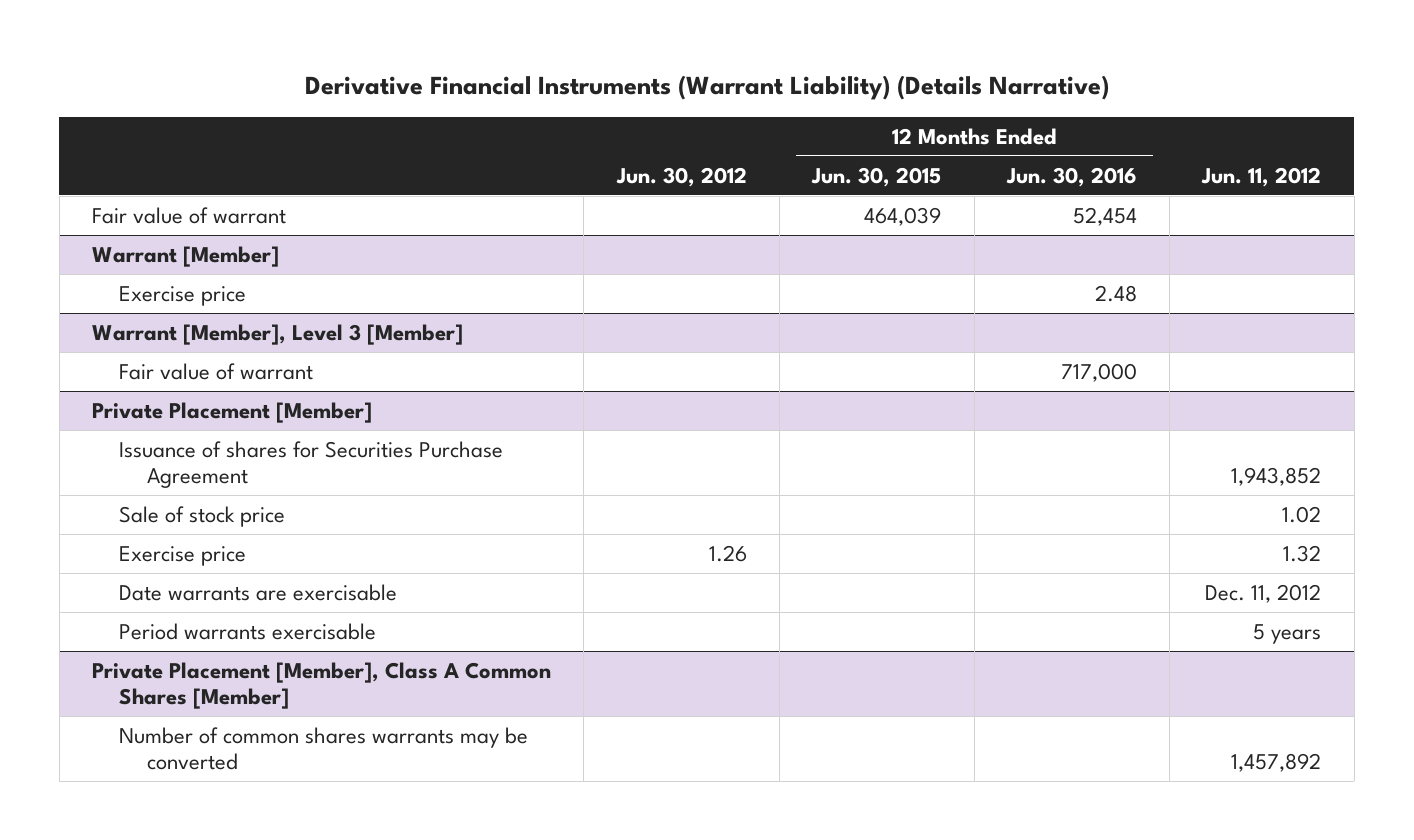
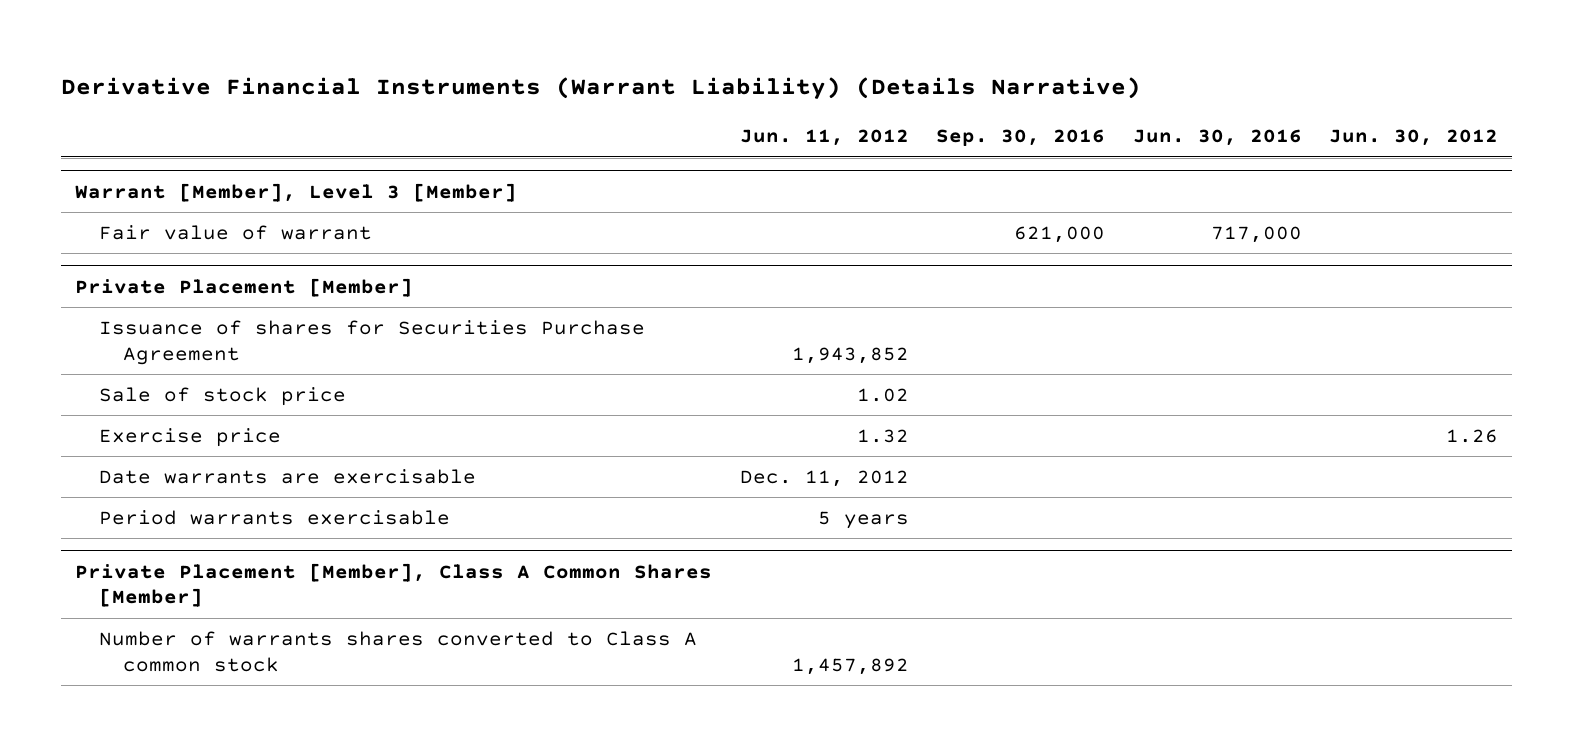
- | Jun. 30, 2012 | 12 Months Ended Jun. 30, 2015 | 12 Months Ended Jun. 30, 2016 | Jun. 11, 2012
+ | Jun. 11, 2012 | Sep. 30, 2016 | Jun. 30, 2016 | Jun. 30, 2012
- Fair value of warrant | | 464,039 | 52,454 |
- Warrant [Member]
- Exercise price | | | 2.48 |
@ Private Placement [Member], Class A Common Shares [Member]
- Number of common shares warrants may be converted | | | | 1,457,892
+ Number of warrants shares converted to Class A common stock | 1,457,892 | | |

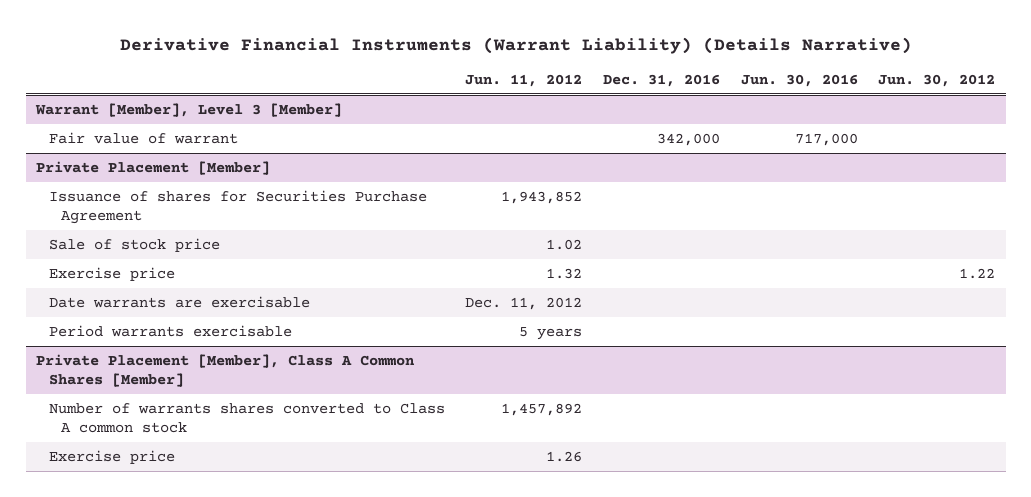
- | Jun. 11, 2012 | Sep. 30, 2016 | Jun. 30, 2016 | Jun. 30, 2012
+ | Jun. 11, 2012 | Dec. 31, 2016 | Jun. 30, 2016 | Jun. 30, 2012
@ Private Placement [Member]
- Exercise price | 1.32 | | | 1.26
+ Exercise price | 1.32 | | | 1.22
@ Private Placement [Member], Class A Common Shares [Member]
+ Exercise price | 1.26 | | |

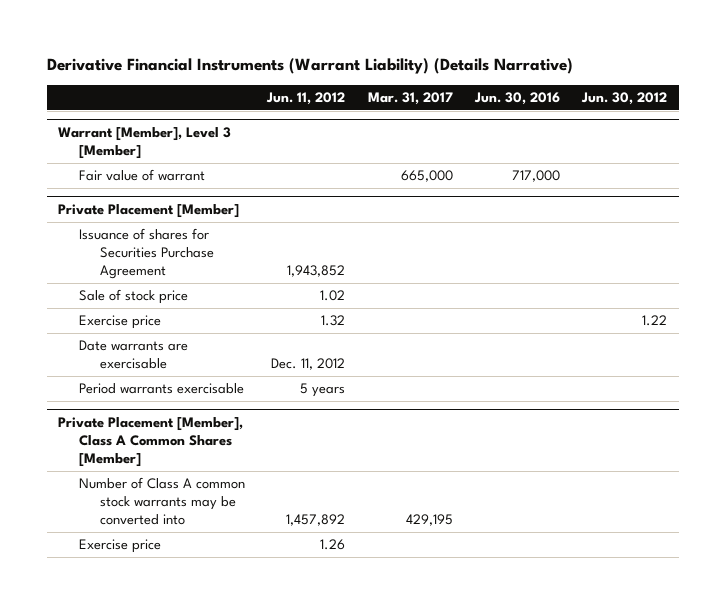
- | Jun. 11, 2012 | Dec. 31, 2016 | Jun. 30, 2016 | Jun. 30, 2012
+ | Jun. 11, 2012 | Mar. 31, 2017 | Jun. 30, 2016 | Jun. 30, 2012
@ Private Placement [Member], Class A Common Shares [Member]
- Number of warrants shares converted to Class A common stock | 1,457,892 | | |
+ Number of Class A common stock warrants may be converted into | 1,457,892 | 429,195 | |

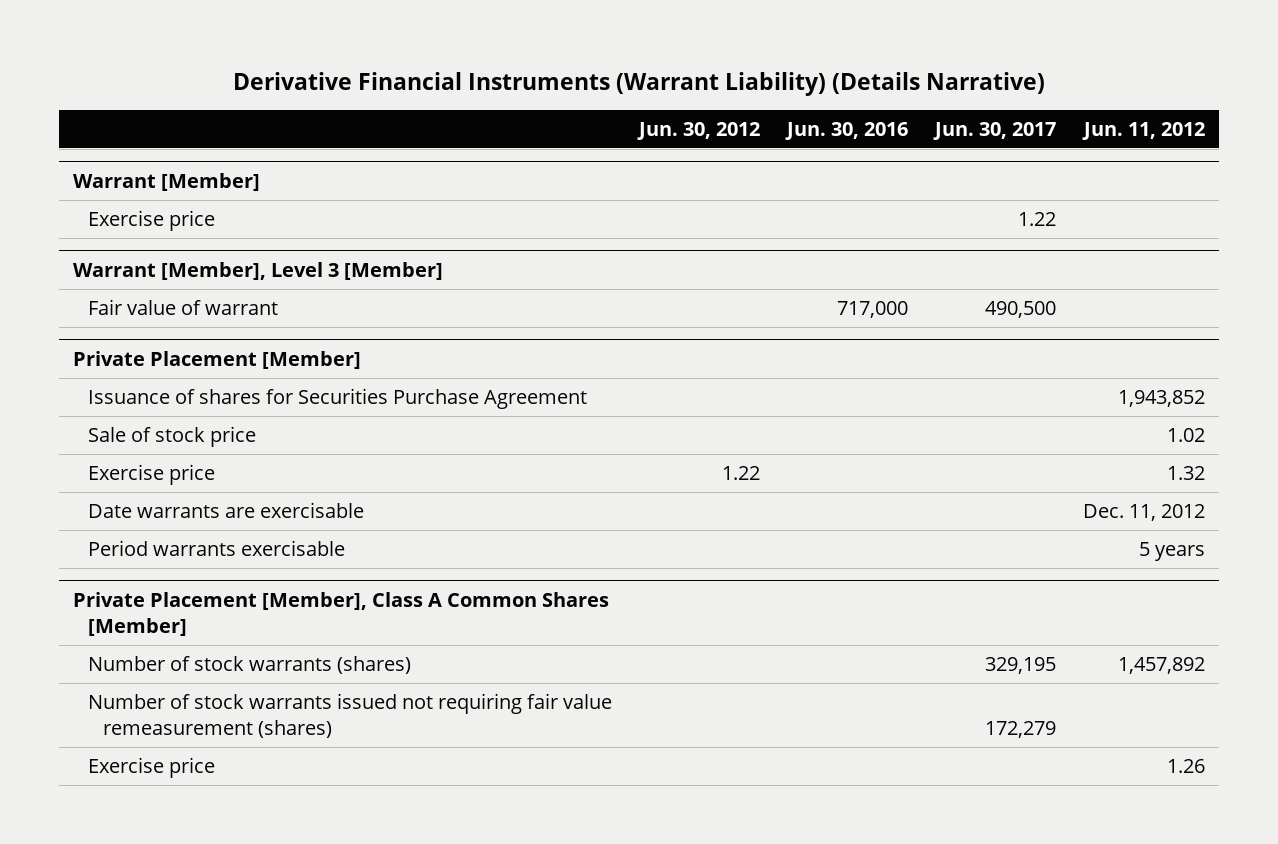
- | Jun. 11, 2012 | Mar. 31, 2017 | Jun. 30, 2016 | Jun. 30, 2012
+ | Jun. 30, 2012 | Jun. 30, 2016 | Jun. 30, 2017 | Jun. 11, 2012
+ Warrant [Member]
+ Exercise price | | | 1.22 |
@ Private Placement [Member], Class A Common Shares [Member]
- Number of Class A common stock warrants may be converted into | 1,457,892 | 429,195 | |
+ Number of stock warrants (shares) | | | 329,195 | 1,457,892
+ Number of stock warrants issued not requiring fair value remeasurement (shares) | | | 172,279 |

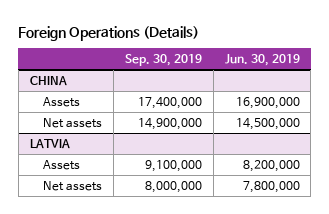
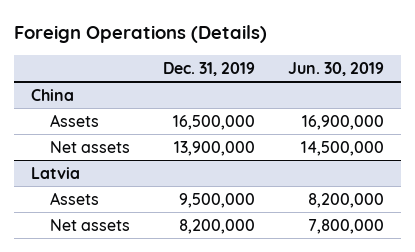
- | Sep. 30, 2019 | Jun. 30, 2019
+ | Dec. 31, 2019 | Jun. 30, 2019
- CHINA
+ China
- LATVIA
+ Latvia

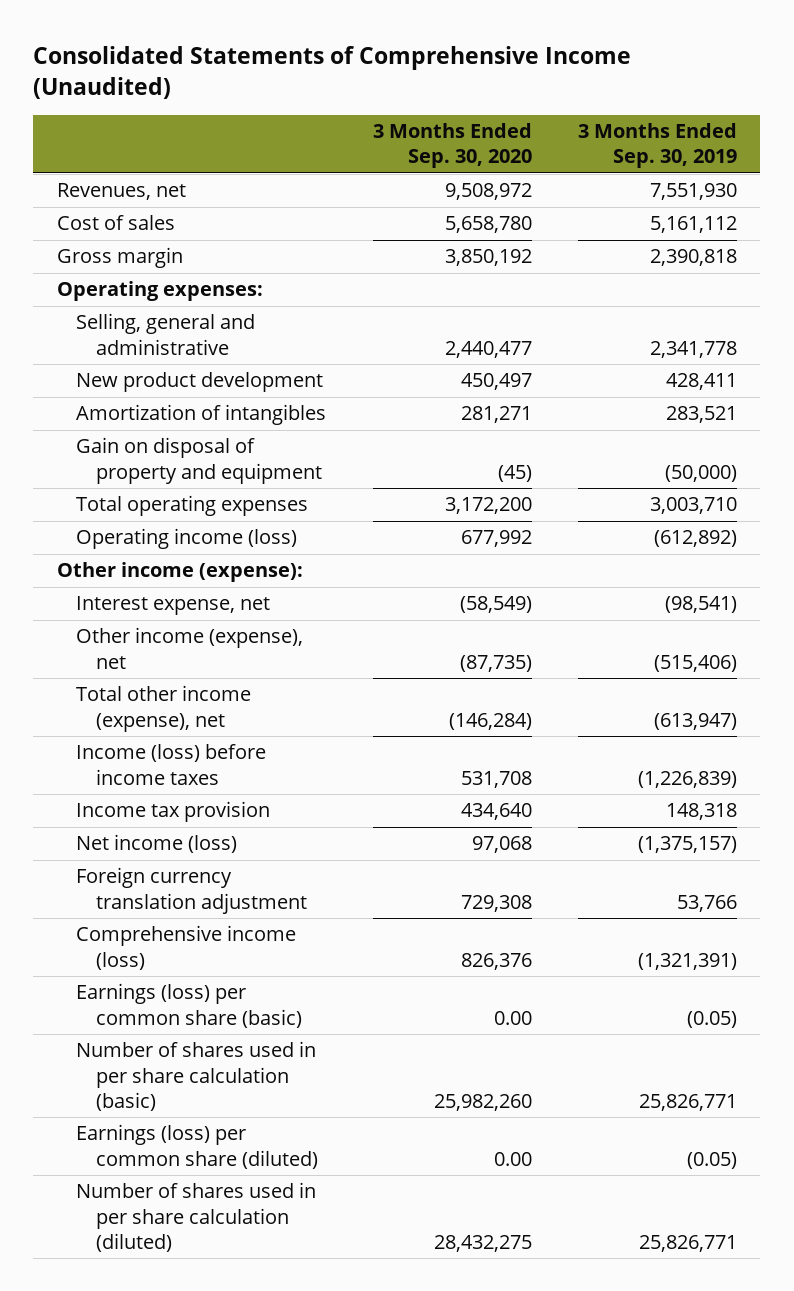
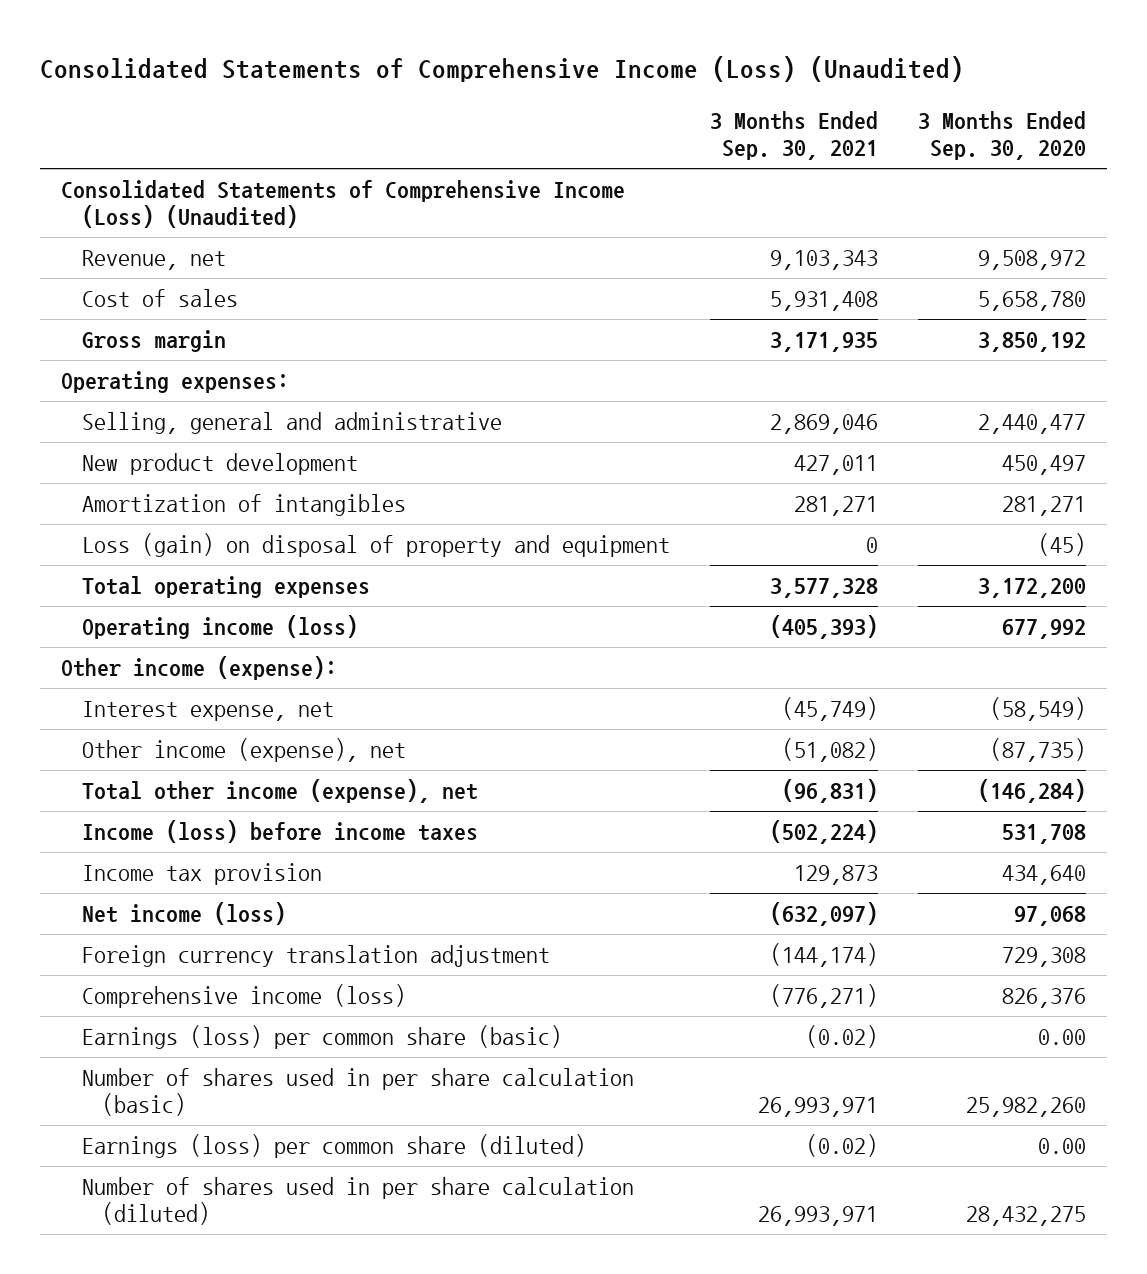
- Consolidated Statements of Comprehensive Income (Unaudited)
+ Consolidated Statements of Comprehensive Income (Loss) (Unaudited)
- | 3 Months Ended Sep. 30, 2020 | 3 Months Ended Sep. 30, 2019
+ | 3 Months Ended Sep. 30, 2021 | 3 Months Ended Sep. 30, 2020
- Revenues, net | 9,508,972 | 7,551,930
+ Consolidated Statements of Comprehensive Income (Loss) (Unaudited)
+ Revenue, net | 9,103,343 | 9,508,972
- Gain on disposal of property and equipment | (45) | (50,000)
+ Loss (gain) on disposal of property and equipment | 0 | (45)

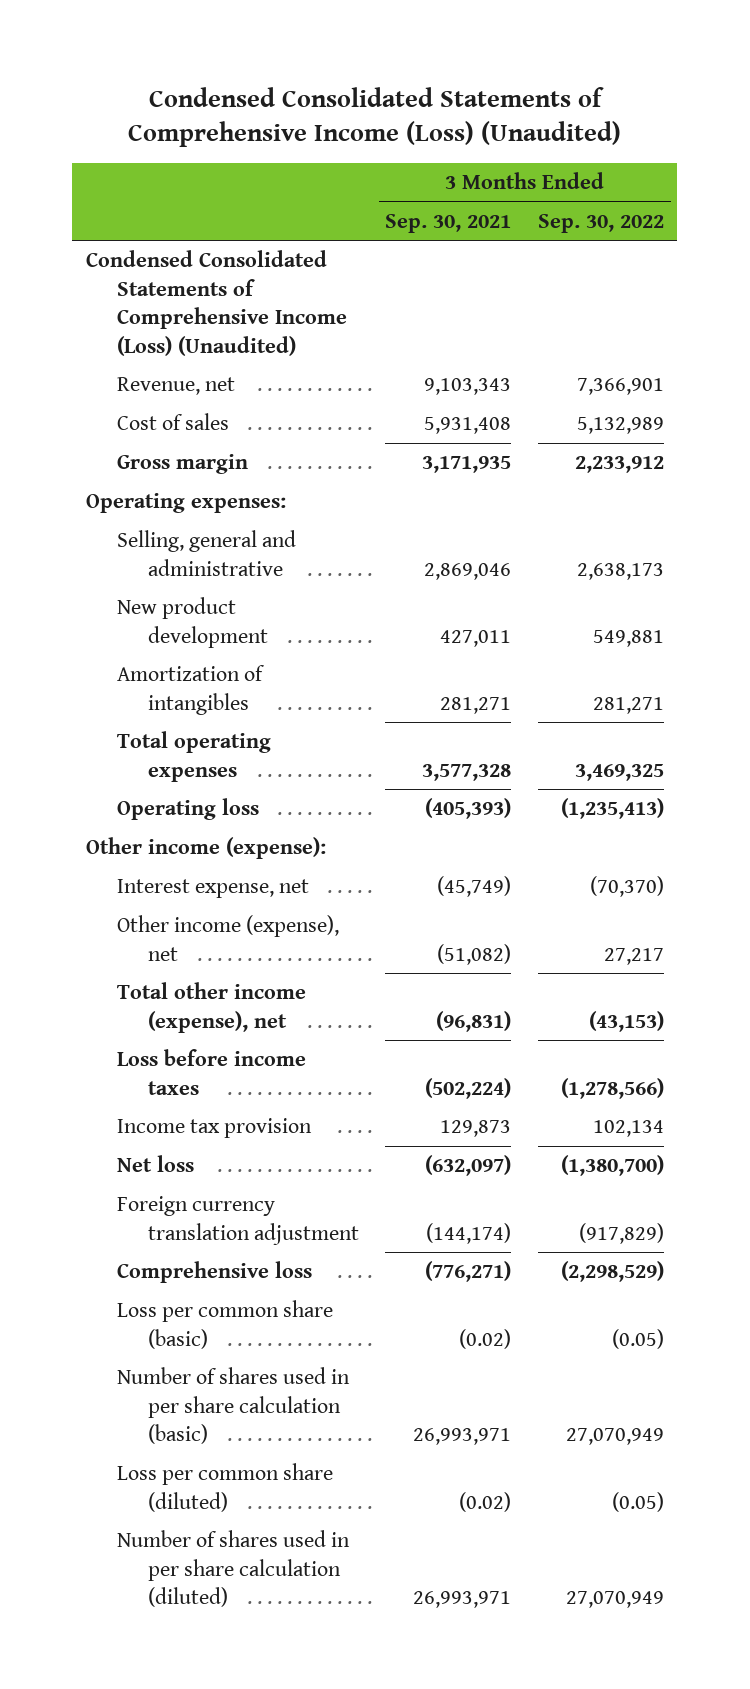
- Consolidated Statements of Comprehensive Income (Loss) (Unaudited)
+ Condensed Consolidated Statements of Comprehensive Income (Loss) (Unaudited)
- | 3 Months Ended Sep. 30, 2021 | 3 Months Ended Sep. 30, 2020
+ | 3 Months Ended Sep. 30, 2021 | 3 Months Ended Sep. 30, 2022
- Consolidated Statements of Comprehensive Income (Loss) (Unaudited)
+ Condensed Consolidated Statements of Comprehensive Income (Loss) (Unaudited)
- Loss (gain) on disposal of property and equipment | 0 | (45)
- Operating income (loss) | (405,393) | 677,992
+ Operating loss | (405,393) | (1,235,413)
- Income (loss) before income taxes | (502,224) | 531,708
+ Loss before income taxes | (502,224) | (1,278,566)
- Net income (loss) | (632,097) | 97,068
+ Net loss | (632,097) | (1,380,700)
- Comprehensive income (loss) | (776,271) | 826,376
- Earnings (loss) per common share (basic) | (0.02) | 0.00
+ Comprehensive loss | (776,271) | (2,298,529)
+ Loss per common share (basic) | (0.02) | (0.05)
- Earnings (loss) per common share (diluted) | (0.02) | 0.00
+ Loss per common share (diluted) | (0.02) | (0.05)

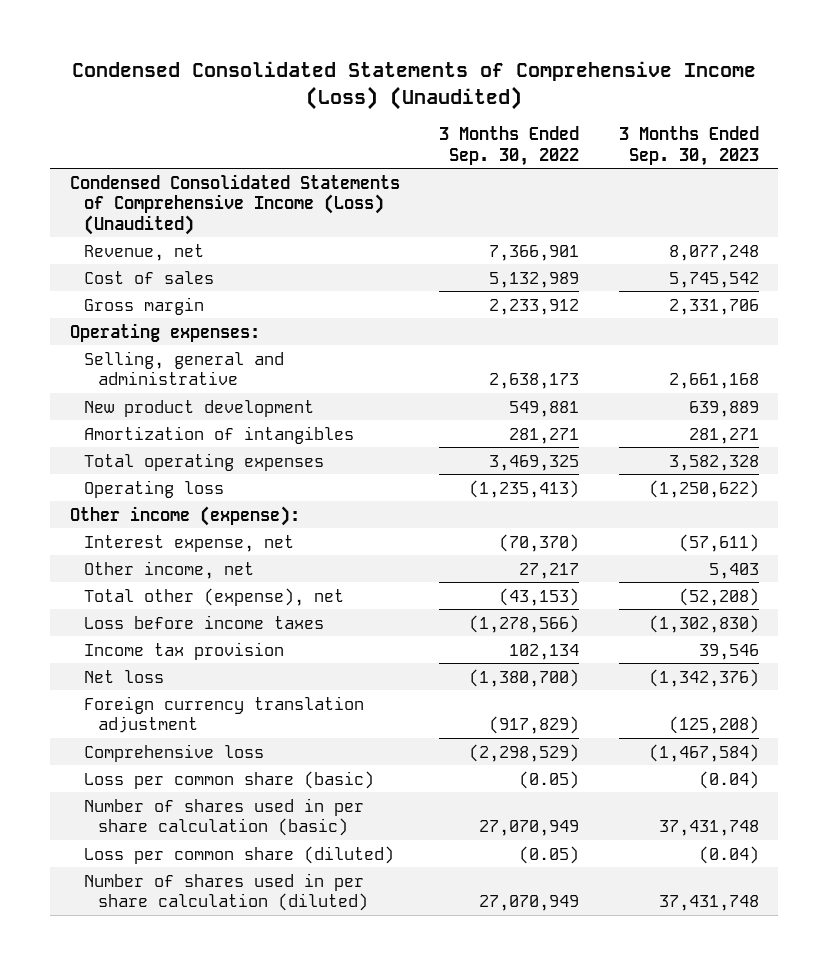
- | 3 Months Ended Sep. 30, 2021 | 3 Months Ended Sep. 30, 2022
+ | 3 Months Ended Sep. 30, 2022 | 3 Months Ended Sep. 30, 2023
- Other income (expense), net | (51,082) | 27,217
- Total other income (expense), net | (96,831) | (43,153)
+ Other income, net | 27,217 | 5,403
+ Total other (expense), net | (43,153) | (52,208)

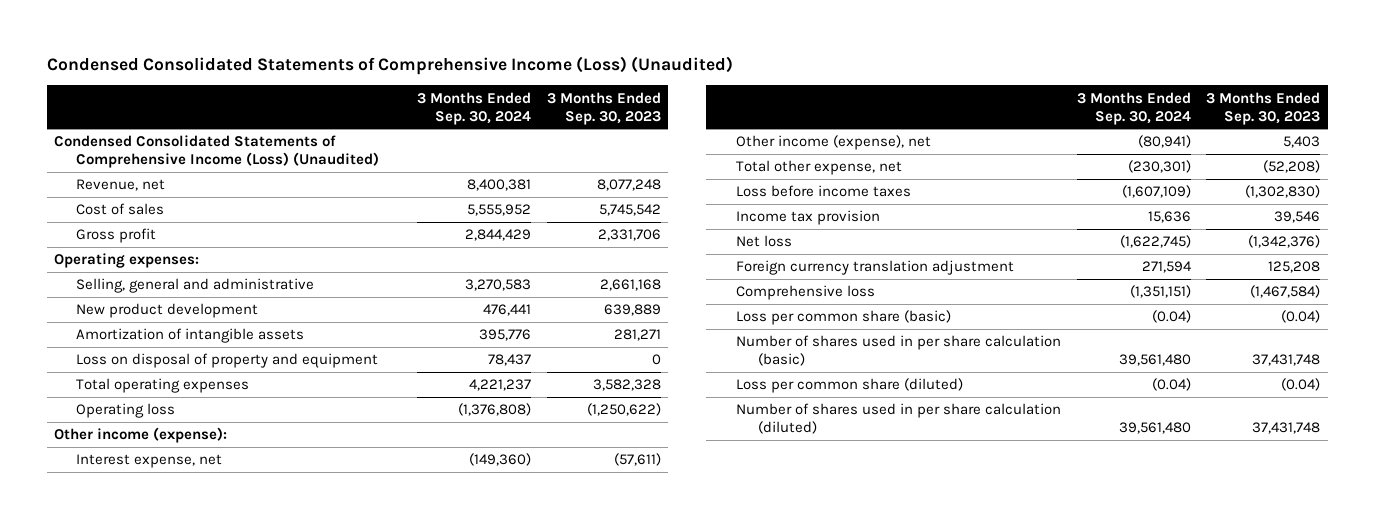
- | 3 Months Ended Sep. 30, 2022 | 3 Months Ended Sep. 30, 2023
+ | 3 Months Ended Sep. 30, 2024 | 3 Months Ended Sep. 30, 2023
- Gross margin | 2,233,912 | 2,331,706
+ Gross profit | 2,844,429 | 2,331,706
- Amortization of intangibles | 281,271 | 281,271
+ Amortization of intangible assets | 395,776 | 281,271
+ Loss on disposal of property and equipment | 78,437 | 0
- Other income, net | 27,217 | 5,403
- Total other (expense), net | (43,153) | (52,208)
+ Other income (expense), net | (80,941) | 5,403
+ Total other expense, net | (230,301) | (52,208)
- Foreign currency translation adjustment | (917,829) | (125,208)
+ Foreign currency translation adjustment | 271,594 | 125,208

